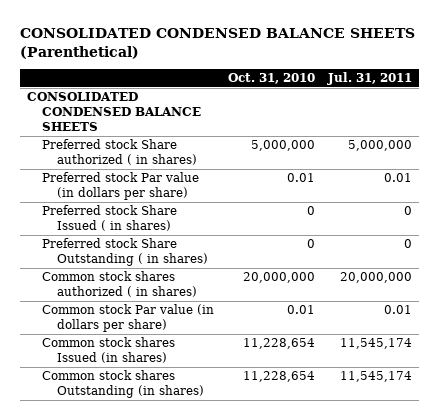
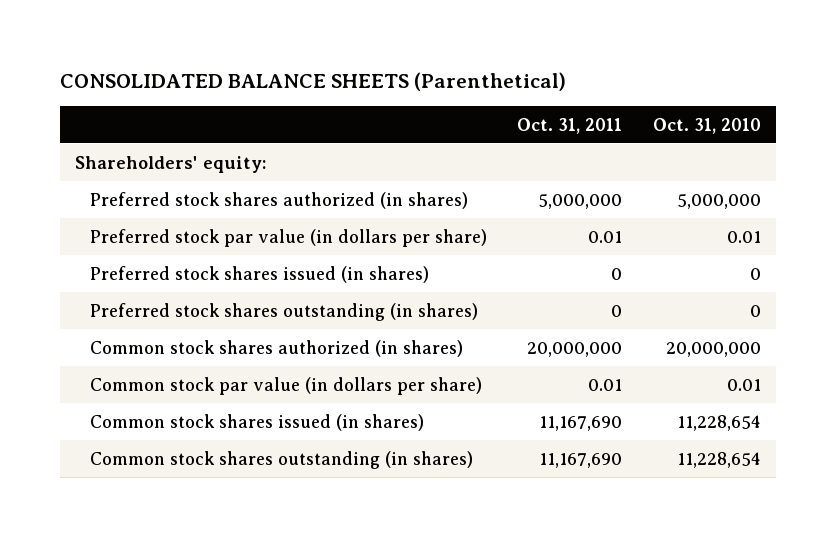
- CONSOLIDATED CONDENSED BALANCE SHEETS (Parenthetical)
+ CONSOLIDATED BALANCE SHEETS (Parenthetical)
- | Oct. 31, 2010 | Jul. 31, 2011
+ | Oct. 31, 2011 | Oct. 31, 2010
- CONSOLIDATED CONDENSED BALANCE SHEETS
- Preferred stock Share authorized ( in shares) | 5,000,000 | 5,000,000
- Preferred stock Par value (in dollars per share) | 0.01 | 0.01
- Preferred stock Share Issued ( in shares) | 0 | 0
- Preferred stock Share Outstanding ( in shares) | 0 | 0
- Common stock shares authorized ( in shares) | 20,000,000 | 20,000,000
- Common stock Par value (in dollars per share) | 0.01 | 0.01
- Common stock shares Issued (in shares) | 11,228,654 | 11,545,174
- Common stock shares Outstanding (in shares) | 11,228,654 | 11,545,174
+ Shareholders' equity:
+ Preferred stock shares authorized (in shares) | 5,000,000 | 5,000,000
+ Preferred stock par value (in dollars per share) | 0.01 | 0.01
+ Preferred stock shares issued (in shares) | 0 | 0
+ Preferred stock shares outstanding (in shares) | 0 | 0
+ Common stock shares authorized (in shares) | 20,000,000 | 20,000,000
+ Common stock par value (in dollars per share) | 0.01 | 0.01
+ Common stock shares issued (in shares) | 11,167,690 | 11,228,654
+ Common stock shares outstanding (in shares) | 11,167,690 | 11,228,654

